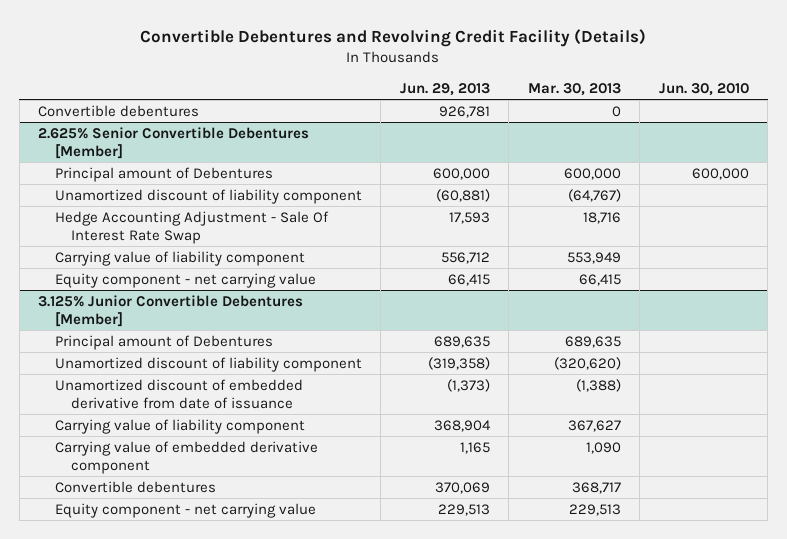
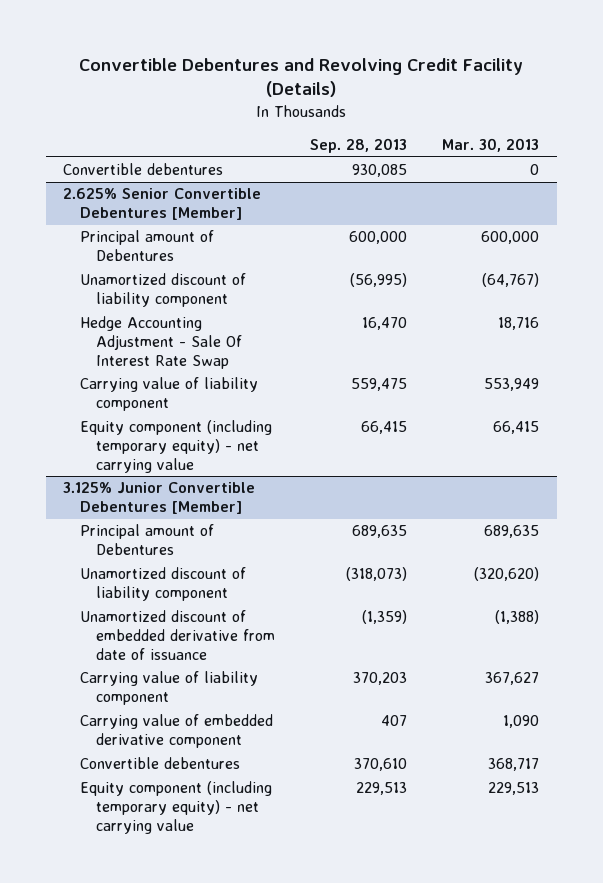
- | Jun. 29, 2013 | Mar. 30, 2013 | Jun. 30, 2010
+ | Sep. 28, 2013 | Mar. 30, 2013
@ 2.625% Senior Convertible Debentures [Member]
- Equity component - net carrying value | 66,415 | 66,415 |
+ Equity component (including temporary equity) - net carrying value | 66,415 | 66,415
@ 3.125% Junior Convertible Debentures [Member]
- Equity component - net carrying value | 229,513 | 229,513 |
+ Equity component (including temporary equity) - net carrying value | 229,513 | 229,513

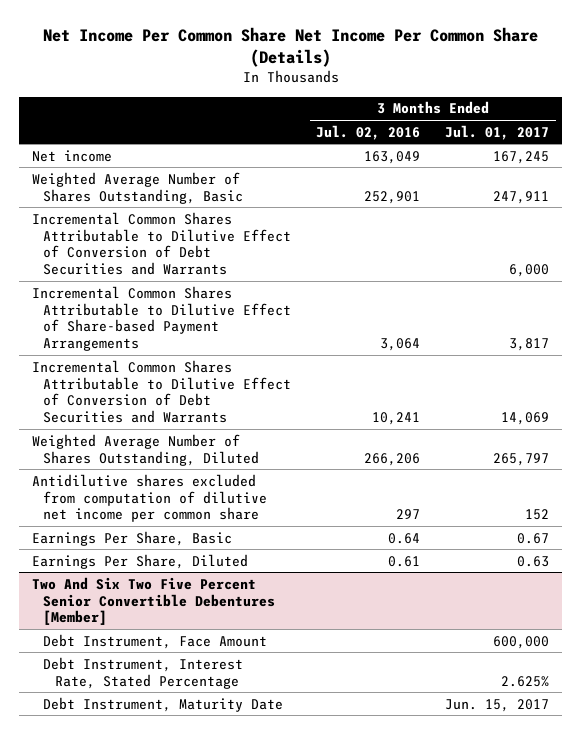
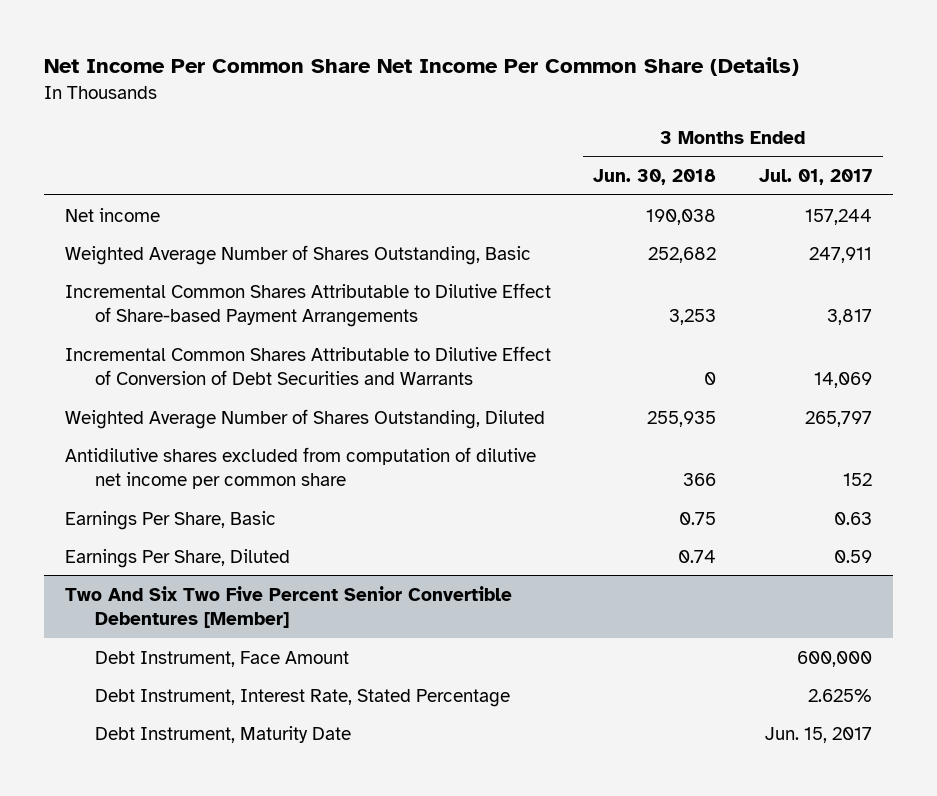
- | 3 Months Ended Jul. 02, 2016 | 3 Months Ended Jul. 01, 2017
+ | 3 Months Ended Jun. 30, 2018 | 3 Months Ended Jul. 01, 2017
- Net income | 163,049 | 167,245
+ Net income | 190,038 | 157,244
- Incremental Common Shares Attributable to Dilutive Effect of Conversion of Debt Securities and Warrants | | 6,000
- Earnings Per Share, Basic | 0.64 | 0.67
- Earnings Per Share, Diluted | 0.61 | 0.63
+ Earnings Per Share, Basic | 0.75 | 0.63
+ Earnings Per Share, Diluted | 0.74 | 0.59

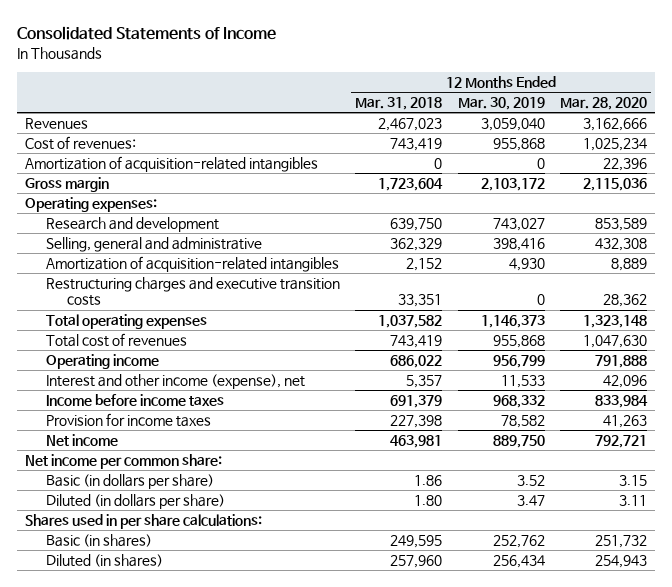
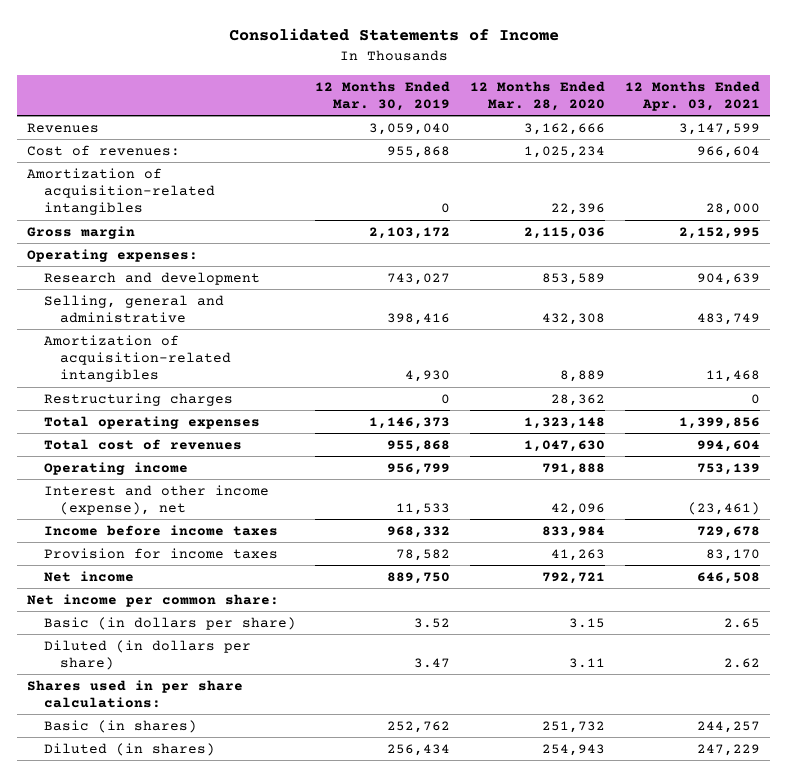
- | 12 Months Ended Mar. 31, 2018 | 12 Months Ended Mar. 30, 2019 | 12 Months Ended Mar. 28, 2020
+ | 12 Months Ended Mar. 30, 2019 | 12 Months Ended Mar. 28, 2020 | 12 Months Ended Apr. 03, 2021
- Restructuring charges and executive transition costs | 33,351 | 0 | 28,362
+ Restructuring charges | 0 | 28,362 | 0

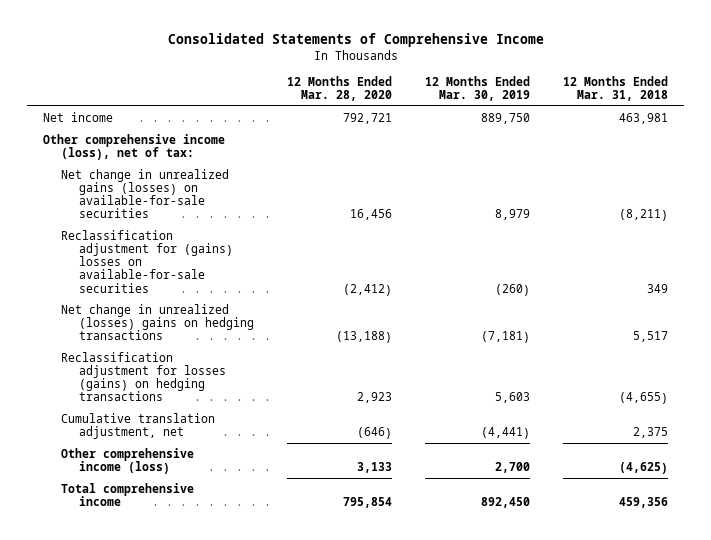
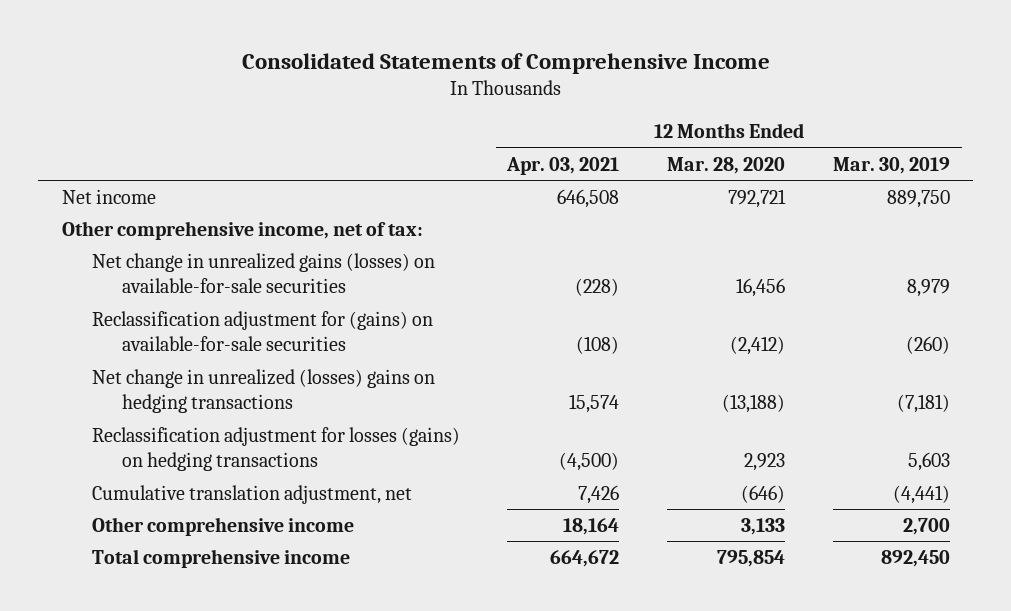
- | 12 Months Ended Mar. 28, 2020 | 12 Months Ended Mar. 30, 2019 | 12 Months Ended Mar. 31, 2018
+ | 12 Months Ended Apr. 03, 2021 | 12 Months Ended Mar. 28, 2020 | 12 Months Ended Mar. 30, 2019
- Other comprehensive income (loss), net of tax:
+ Other comprehensive income, net of tax:
- Reclassification adjustment for (gains) losses on available-for-sale securities | (2,412) | (260) | 349
+ Reclassification adjustment for (gains) on available-for-sale securities | (108) | (2,412) | (260)
- Other comprehensive income (loss) | 3,133 | 2,700 | (4,625)
+ Other comprehensive income | 18,164 | 3,133 | 2,700

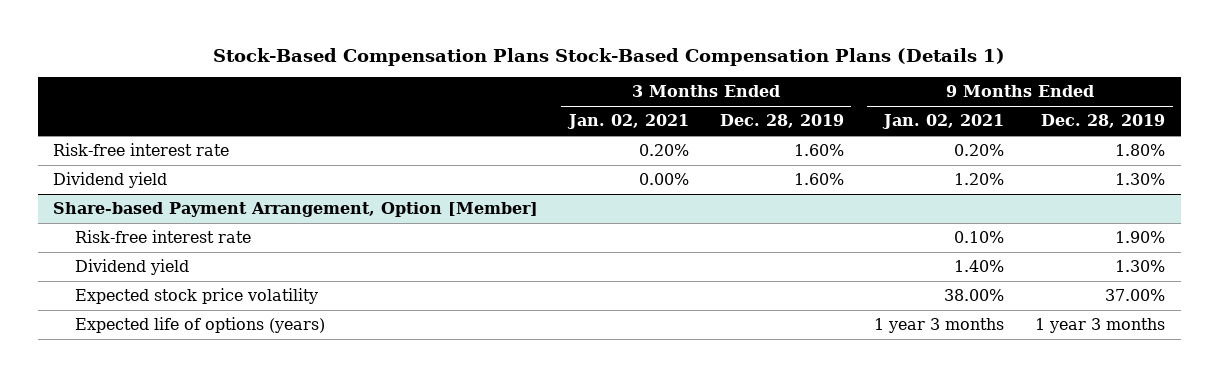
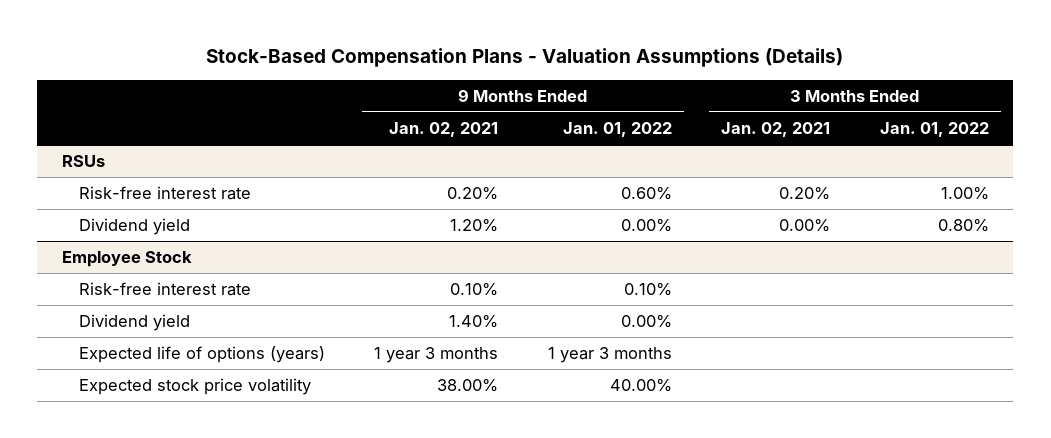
- Stock-Based Compensation Plans Stock-Based Compensation Plans (Details 1)
+ Stock-Based Compensation Plans - Valuation Assumptions (Details)
- | 3 Months Ended Jan. 02, 2021 | 3 Months Ended Dec. 28, 2019 | 9 Months Ended Jan. 02, 2021 | 9 Months Ended Dec. 28, 2019
+ | 9 Months Ended Jan. 02, 2021 | 9 Months Ended Jan. 01, 2022 | 3 Months Ended Jan. 02, 2021 | 3 Months Ended Jan. 01, 2022
+ RSUs
- Share-based Payment Arrangement, Option [Member]
+ Employee Stock
- Expected stock price volatility | | | 38.00% | 37.00%
+ Expected stock price volatility | 38.00% | 40.00% | |

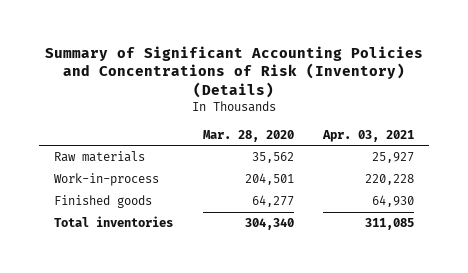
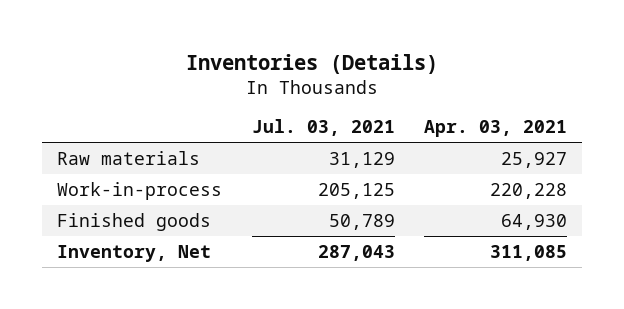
- Summary of Significant Accounting Policies and Concentrations of Risk (Inventory) (Details)
+ Inventories (Details)
- | Mar. 28, 2020 | Apr. 03, 2021
+ | Jul. 03, 2021 | Apr. 03, 2021
- Total inventories | 304,340 | 311,085
+ Inventory, Net | 287,043 | 311,085

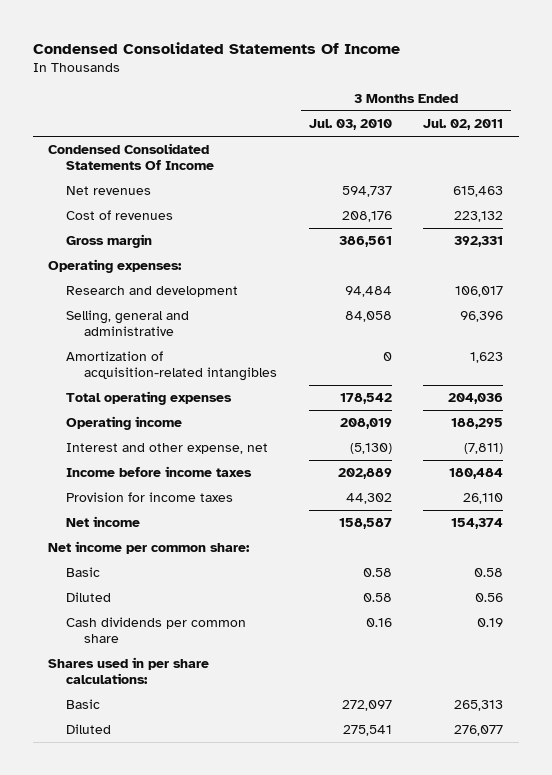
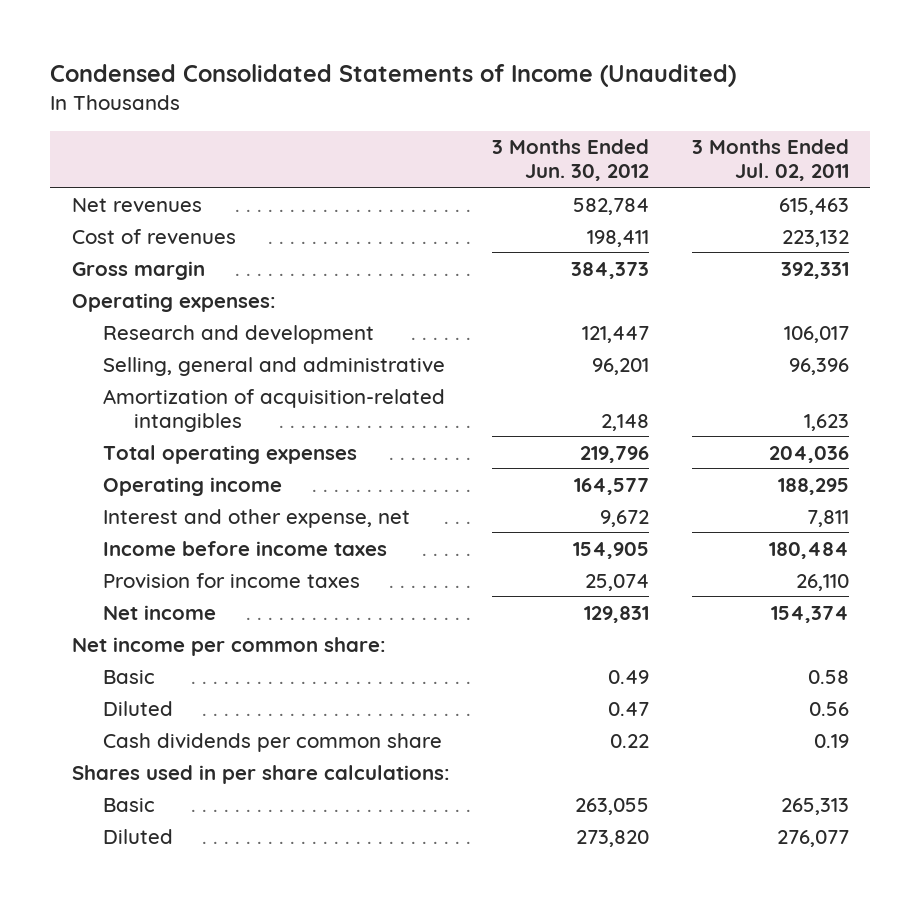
- Condensed Consolidated Statements Of Income
+ Condensed Consolidated Statements of Income (Unaudited)
- | 3 Months Ended Jul. 03, 2010 | 3 Months Ended Jul. 02, 2011
+ | 3 Months Ended Jun. 30, 2012 | 3 Months Ended Jul. 02, 2011
- Condensed Consolidated Statements Of Income
- Interest and other expense, net | (5,130) | (7,811)
+ Interest and other expense, net | 9,672 | 7,811

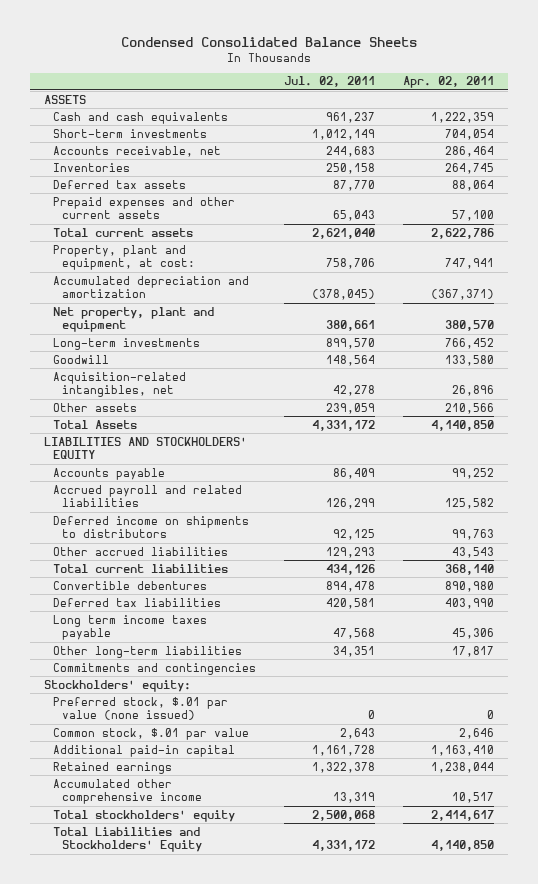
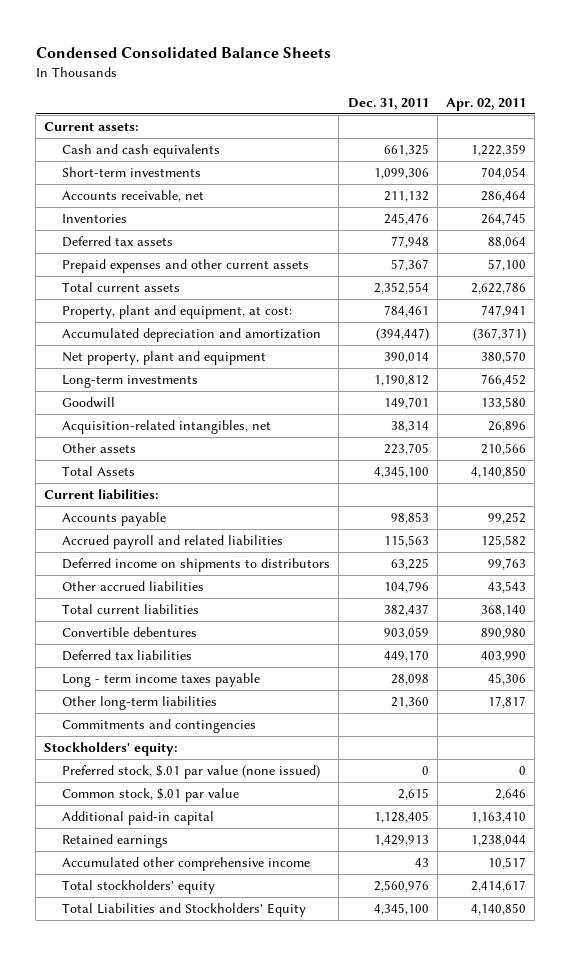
- | Jul. 02, 2011 | Apr. 02, 2011
+ | Dec. 31, 2011 | Apr. 02, 2011
- ASSETS
+ Current assets:
- LIABILITIES AND STOCKHOLDERS' EQUITY
+ Current liabilities:
- Long term income taxes payable | 47,568 | 45,306
+ Long - term income taxes payable | 28,098 | 45,306

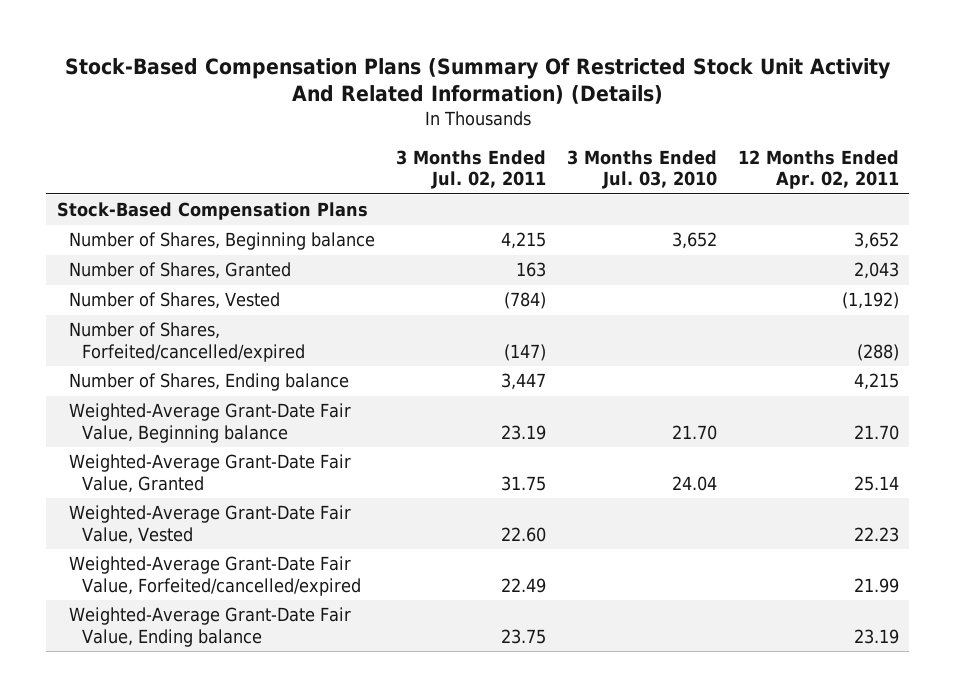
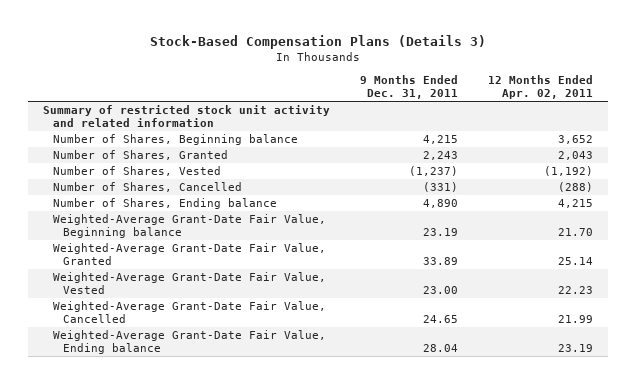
- Stock-Based Compensation Plans (Summary Of Restricted Stock Unit Activity And Related Information) (Details)
+ Stock-Based Compensation Plans (Details 3)
- | 3 Months Ended Jul. 02, 2011 | 3 Months Ended Jul. 03, 2010 | 12 Months Ended Apr. 02, 2011
+ | 9 Months Ended Dec. 31, 2011 | 12 Months Ended Apr. 02, 2011
- Stock-Based Compensation Plans
+ Summary of restricted stock unit activity and related information
- Number of Shares, Forfeited/cancelled/expired | (147) | | (288)
+ Number of Shares, Cancelled | (331) | (288)
- Weighted-Average Grant-Date Fair Value, Forfeited/cancelled/expired | 22.49 | | 21.99
+ Weighted-Average Grant-Date Fair Value, Cancelled | 24.65 | 21.99

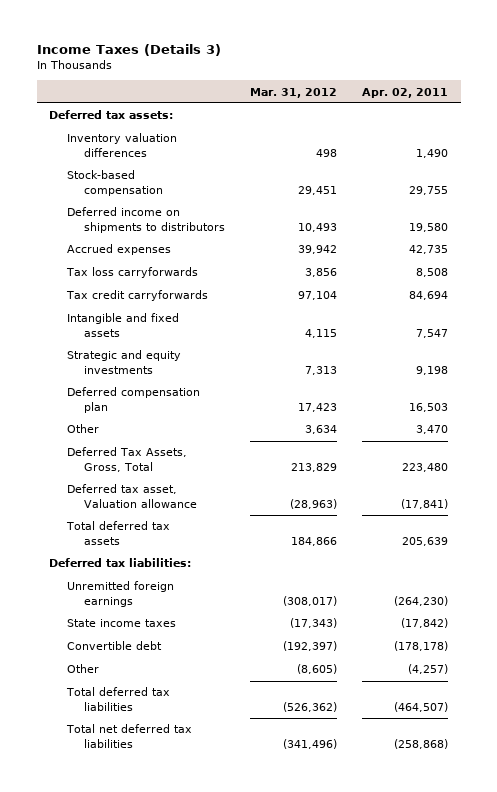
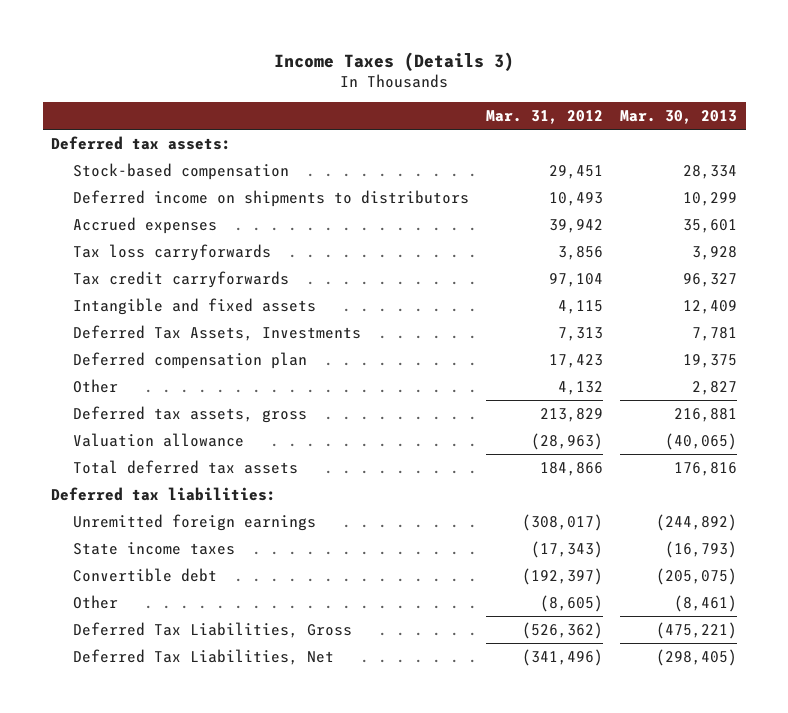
- | Mar. 31, 2012 | Apr. 02, 2011
+ | Mar. 31, 2012 | Mar. 30, 2013
- Inventory valuation differences | 498 | 1,490
- Strategic and equity investments | 7,313 | 9,198
+ Deferred Tax Assets, Investments | 7,313 | 7,781
- Other | 3,634 | 3,470
- Deferred Tax Assets, Gross, Total | 213,829 | 223,480
- Deferred tax asset, Valuation allowance | (28,963) | (17,841)
+ Other | 4,132 | 2,827
+ Deferred tax assets, gross | 213,829 | 216,881
+ Valuation allowance | (28,963) | (40,065)
- Total deferred tax liabilities | (526,362) | (464,507)
- Total net deferred tax liabilities | (341,496) | (258,868)
+ Deferred Tax Liabilities, Gross | (526,362) | (475,221)
+ Deferred Tax Liabilities, Net | (341,496) | (298,405)

